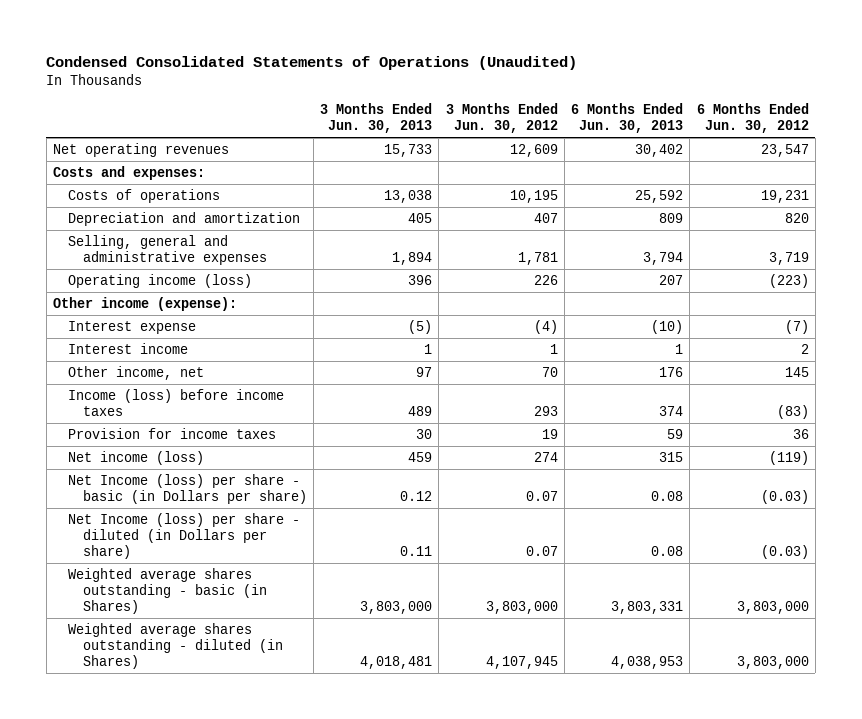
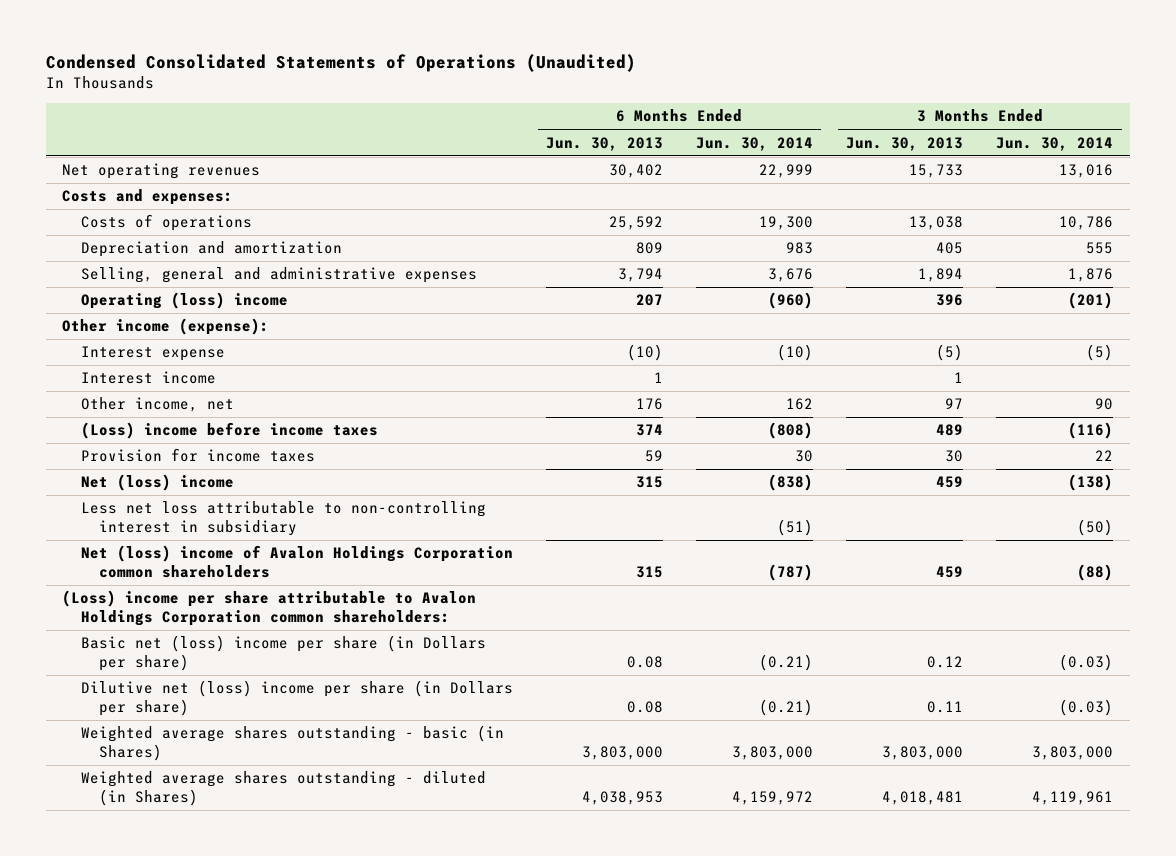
- | 3 Months Ended Jun. 30, 2013 | 3 Months Ended Jun. 30, 2012 | 6 Months Ended Jun. 30, 2013 | 6 Months Ended Jun. 30, 2012
+ | 6 Months Ended Jun. 30, 2013 | 6 Months Ended Jun. 30, 2014 | 3 Months Ended Jun. 30, 2013 | 3 Months Ended Jun. 30, 2014
- Operating income (loss) | 396 | 226 | 207 | (223)
+ Operating (loss) income | 207 | (960) | 396 | (201)
- Income (loss) before income taxes | 489 | 293 | 374 | (83)
+ (Loss) income before income taxes | 374 | (808) | 489 | (116)
- Net income (loss) | 459 | 274 | 315 | (119)
- Net Income (loss) per share - basic (in Dollars per share) | 0.12 | 0.07 | 0.08 | (0.03)
- Net Income (loss) per share - diluted (in Dollars per share) | 0.11 | 0.07 | 0.08 | (0.03)
- Weighted average shares outstanding - basic (in Shares) | 3,803,000 | 3,803,000 | 3,803,331 | 3,803,000
+ Net (loss) income | 315 | (838) | 459 | (138)
+ Less net loss attributable to non-controlling interest in subsidiary | | (51) | | (50)
+ Net (loss) income of Avalon Holdings Corporation common shareholders | 315 | (787) | 459 | (88)
+ (Loss) income per share attributable to Avalon Holdings Corporation common shareholders:
+ Basic net (loss) income per share (in Dollars per share) | 0.08 | (0.21) | 0.12 | (0.03)
+ Dilutive net (loss) income per share (in Dollars per share) | 0.08 | (0.21) | 0.11 | (0.03)
+ Weighted average shares outstanding - basic (in Shares) | 3,803,000 | 3,803,000 | 3,803,000 | 3,803,000

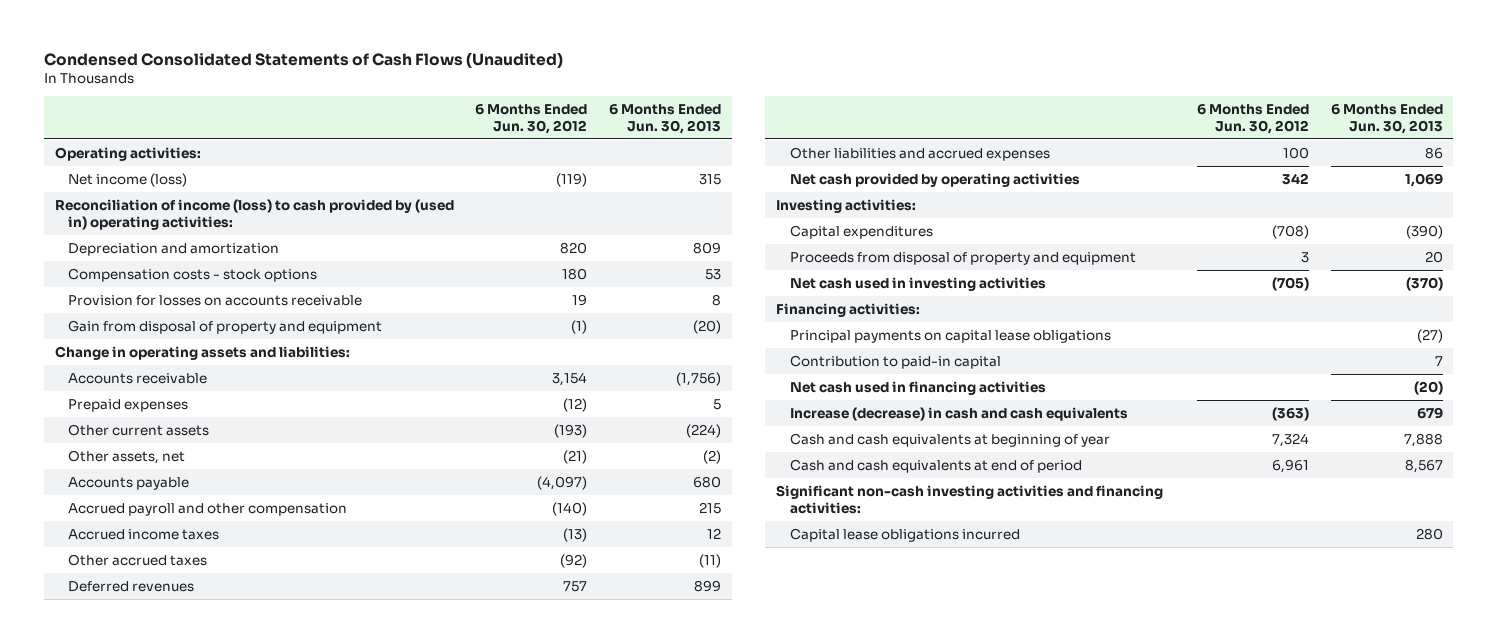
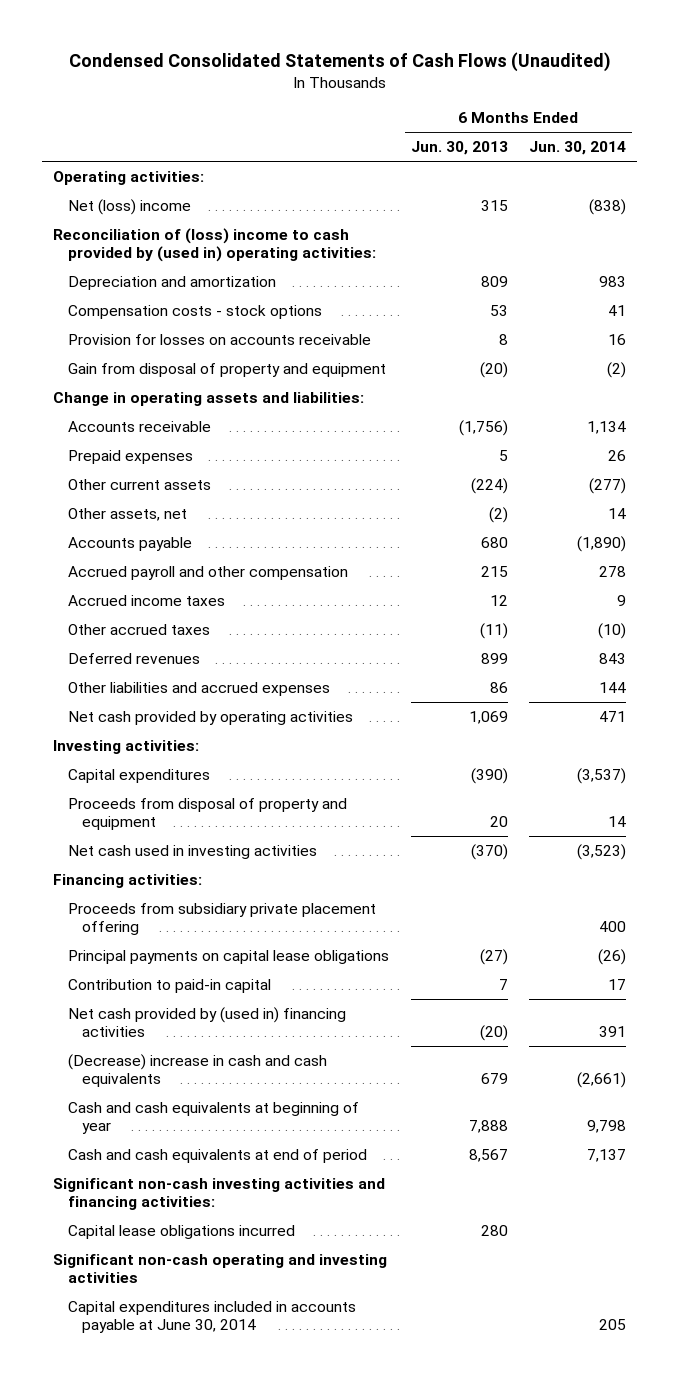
- | 6 Months Ended Jun. 30, 2012 | 6 Months Ended Jun. 30, 2013
+ | 6 Months Ended Jun. 30, 2013 | 6 Months Ended Jun. 30, 2014
- Net income (loss) | (119) | 315
- Reconciliation of income (loss) to cash provided by (used in) operating activities:
+ Net (loss) income | 315 | (838)
+ Reconciliation of (loss) income to cash provided by (used in) operating activities:
+ Proceeds from subsidiary private placement offering | | 400
- Net cash used in financing activities | | (20)
- Increase (decrease) in cash and cash equivalents | (363) | 679
+ Net cash provided by (used in) financing activities | (20) | 391
+ (Decrease) increase in cash and cash equivalents | 679 | (2,661)
+ Significant non-cash operating and investing activities
+ Capital expenditures included in accounts payable at June 30, 2014 | | 205

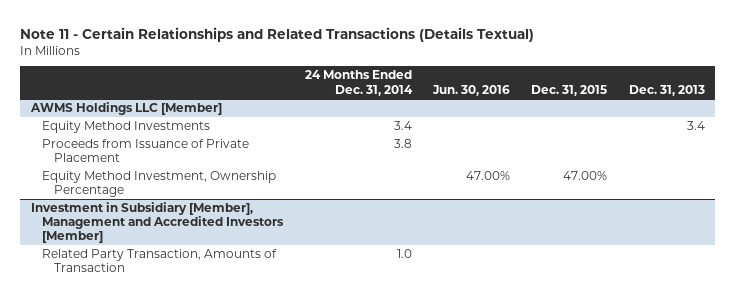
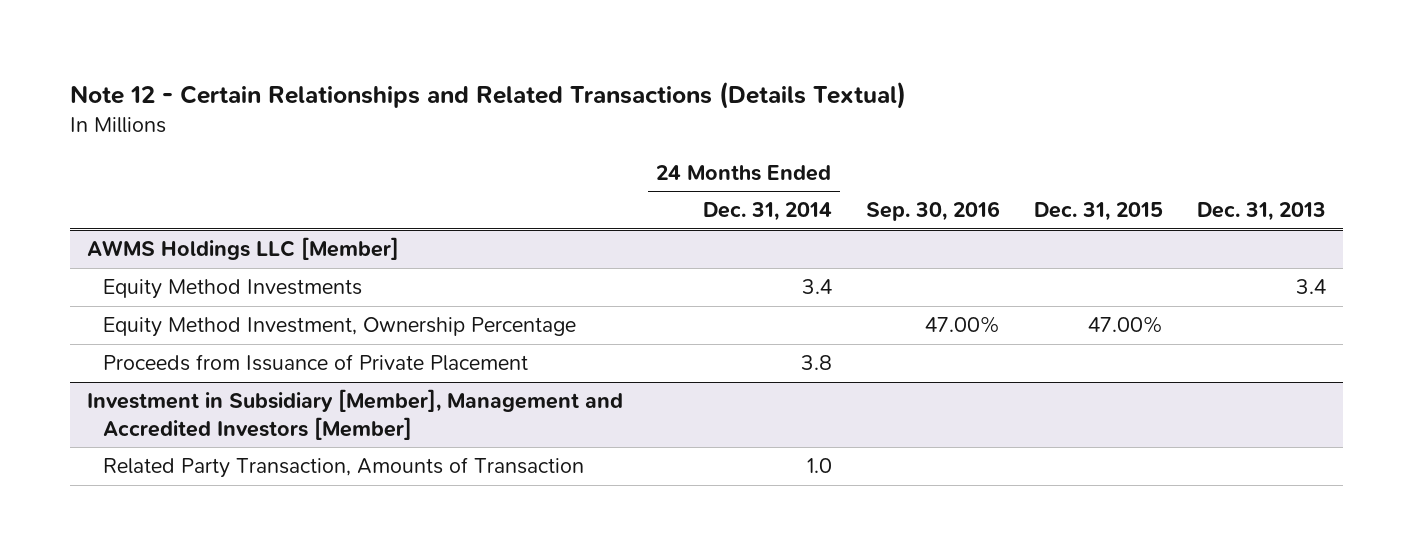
- Note 11 - Certain Relationships and Related Transactions (Details Textual)
+ Note 12 - Certain Relationships and Related Transactions (Details Textual)
- | 24 Months Ended Dec. 31, 2014 | Jun. 30, 2016 | Dec. 31, 2015 | Dec. 31, 2013
+ | 24 Months Ended Dec. 31, 2014 | Sep. 30, 2016 | Dec. 31, 2015 | Dec. 31, 2013
@ AWMS Holdings LLC [Member]
moved down: Proceeds from Issuance of Private Placement | 3.8 | | |

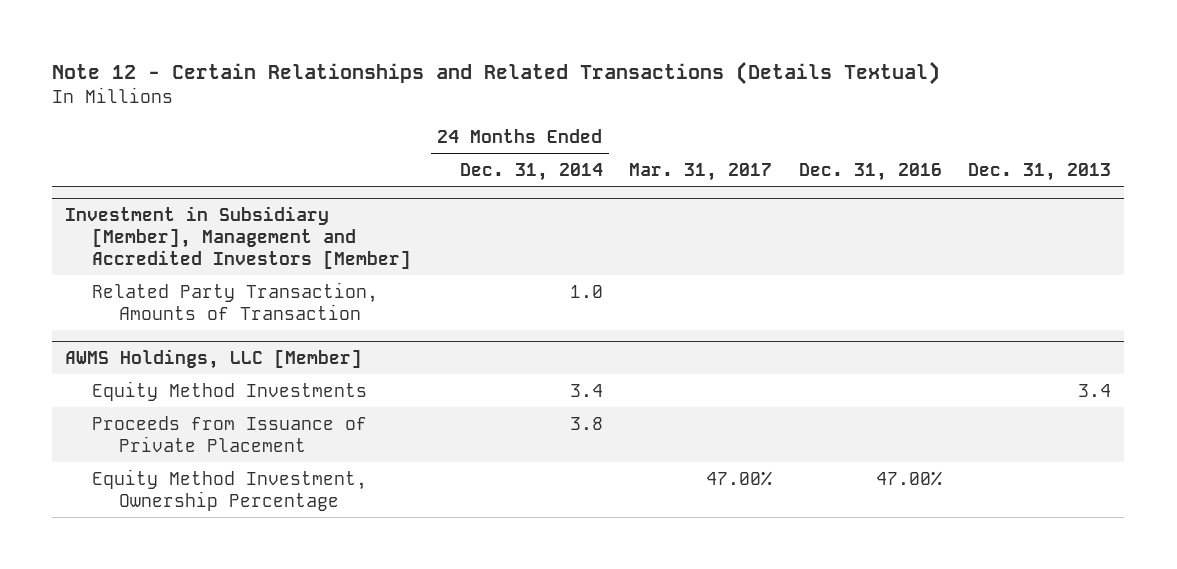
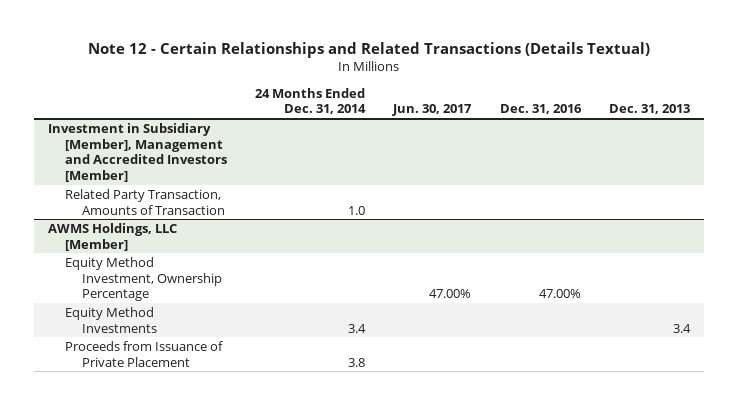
- | 24 Months Ended Dec. 31, 2014 | Mar. 31, 2017 | Dec. 31, 2016 | Dec. 31, 2013
+ | 24 Months Ended Dec. 31, 2014 | Jun. 30, 2017 | Dec. 31, 2016 | Dec. 31, 2013
@ AWMS Holdings, LLC [Member]
moved up: Equity Method Investment, Ownership Percentage | | 47.00% | 47.00% |

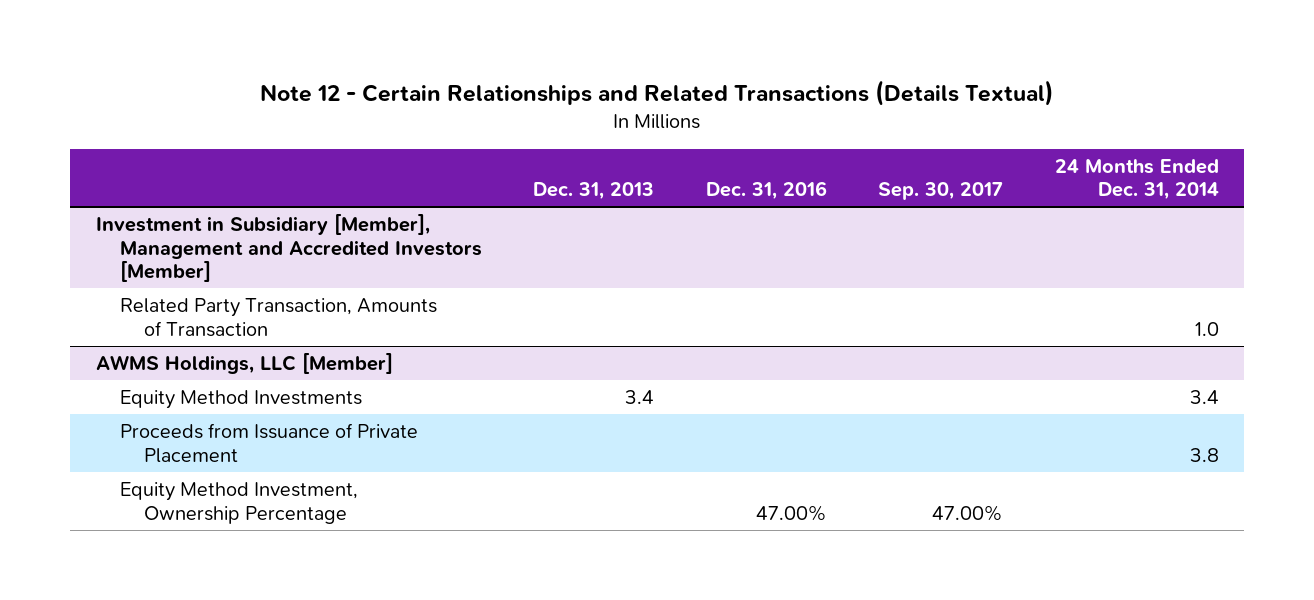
- | 24 Months Ended Dec. 31, 2014 | Jun. 30, 2017 | Dec. 31, 2016 | Dec. 31, 2013
+ | Dec. 31, 2013 | Dec. 31, 2016 | Sep. 30, 2017 | 24 Months Ended Dec. 31, 2014
@ AWMS Holdings, LLC [Member]
moved down: Equity Method Investment, Ownership Percentage | | 47.00% | 47.00% |

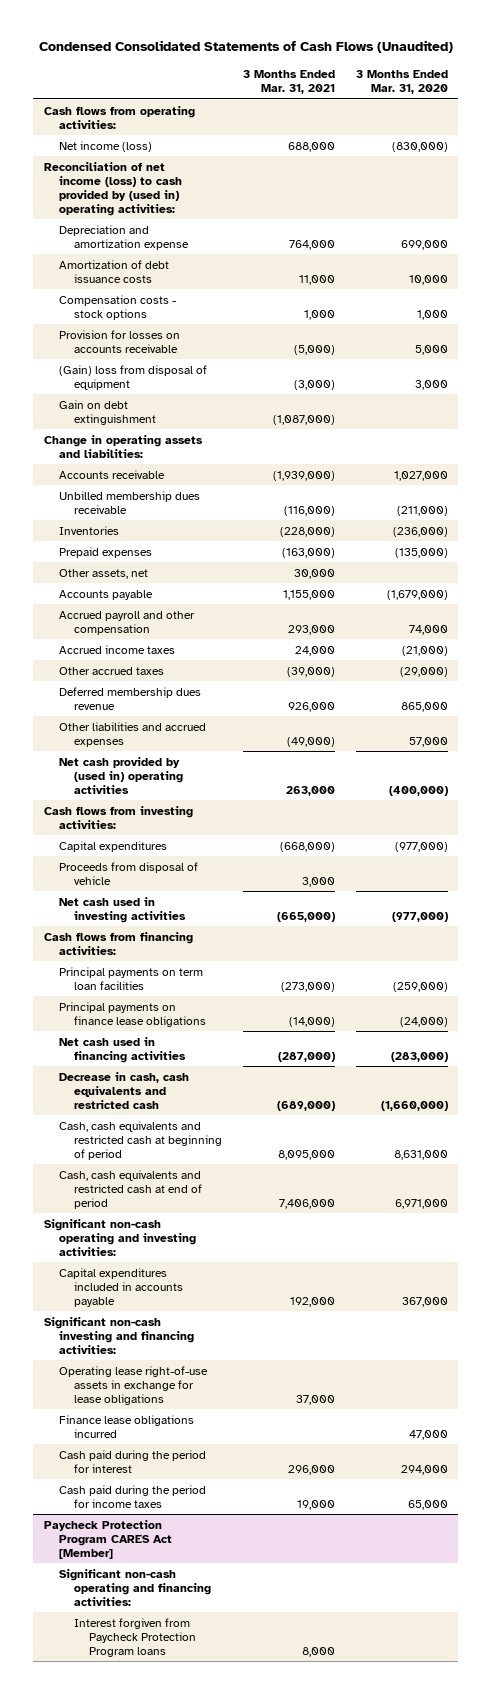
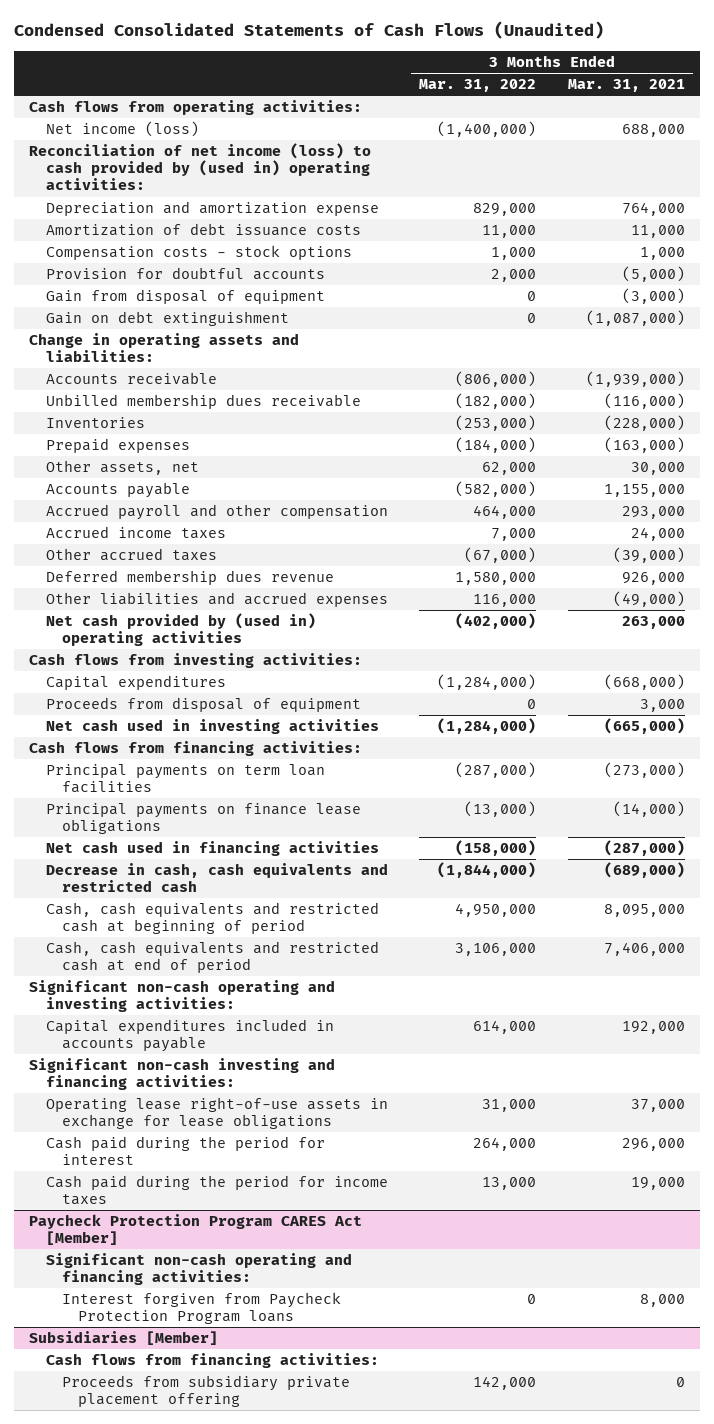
- | 3 Months Ended Mar. 31, 2021 | 3 Months Ended Mar. 31, 2020
+ | 3 Months Ended Mar. 31, 2022 | 3 Months Ended Mar. 31, 2021
- Provision for losses on accounts receivable | (5,000) | 5,000
- (Gain) loss from disposal of equipment | (3,000) | 3,000
+ Provision for doubtful accounts | 2,000 | (5,000)
+ Gain from disposal of equipment | 0 | (3,000)
- Proceeds from disposal of vehicle | 3,000 |
+ Proceeds from disposal of equipment | 0 | 3,000
- Finance lease obligations incurred | | 47,000
+ Subsidiaries [Member]
+ Cash flows from financing activities:
+ Proceeds from subsidiary private placement offering | 142,000 | 0

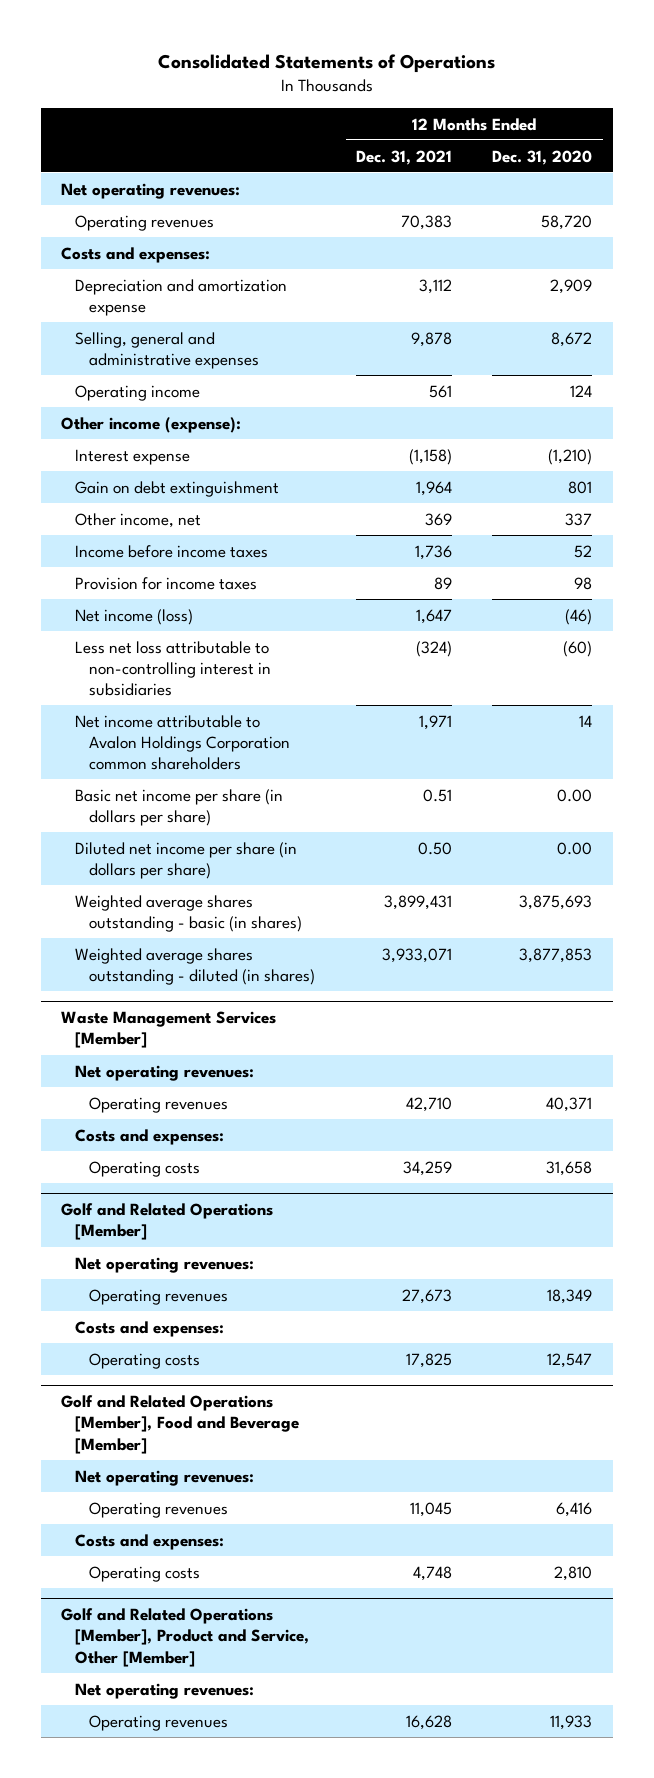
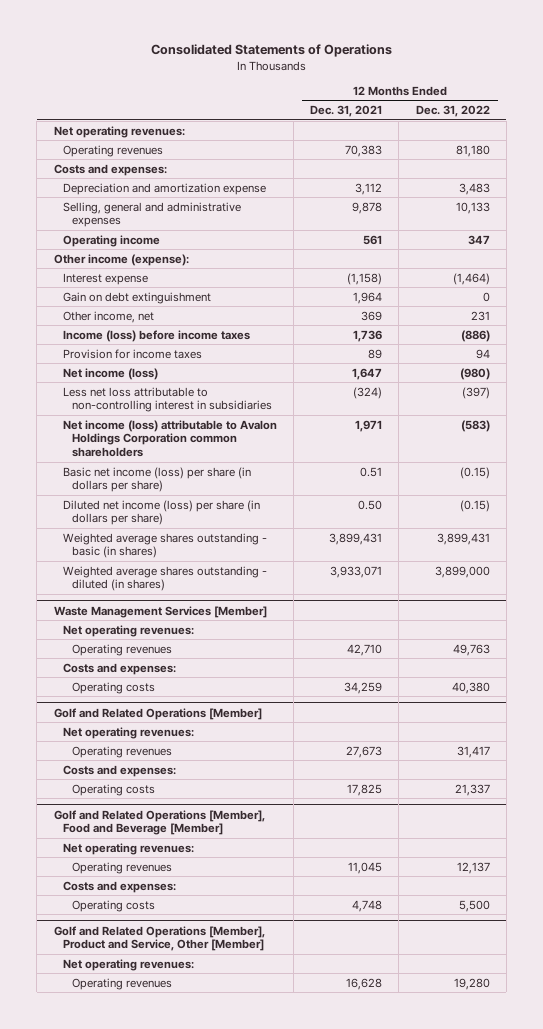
- | 12 Months Ended Dec. 31, 2021 | 12 Months Ended Dec. 31, 2020
+ | 12 Months Ended Dec. 31, 2021 | 12 Months Ended Dec. 31, 2022
- Income before income taxes | 1,736 | 52
+ Income (loss) before income taxes | 1,736 | (886)
- Net income attributable to Avalon Holdings Corporation common shareholders | 1,971 | 14
- Basic net income per share (in dollars per share) | 0.51 | 0.00
- Diluted net income per share (in dollars per share) | 0.50 | 0.00
+ Net income (loss) attributable to Avalon Holdings Corporation common shareholders | 1,971 | (583)
+ Basic net income (loss) per share (in dollars per share) | 0.51 | (0.15)
+ Diluted net income (loss) per share (in dollars per share) | 0.50 | (0.15)

